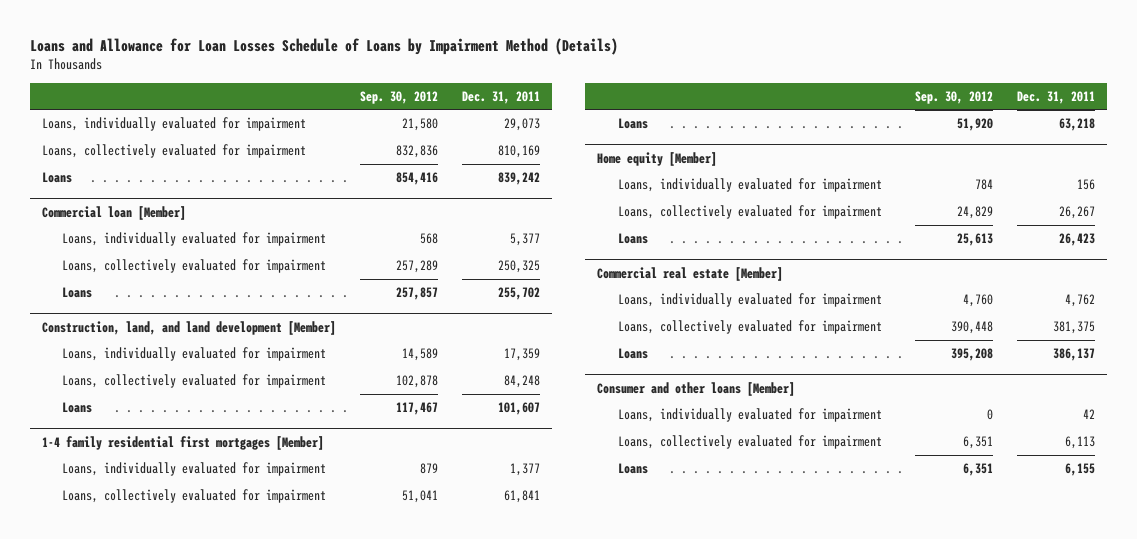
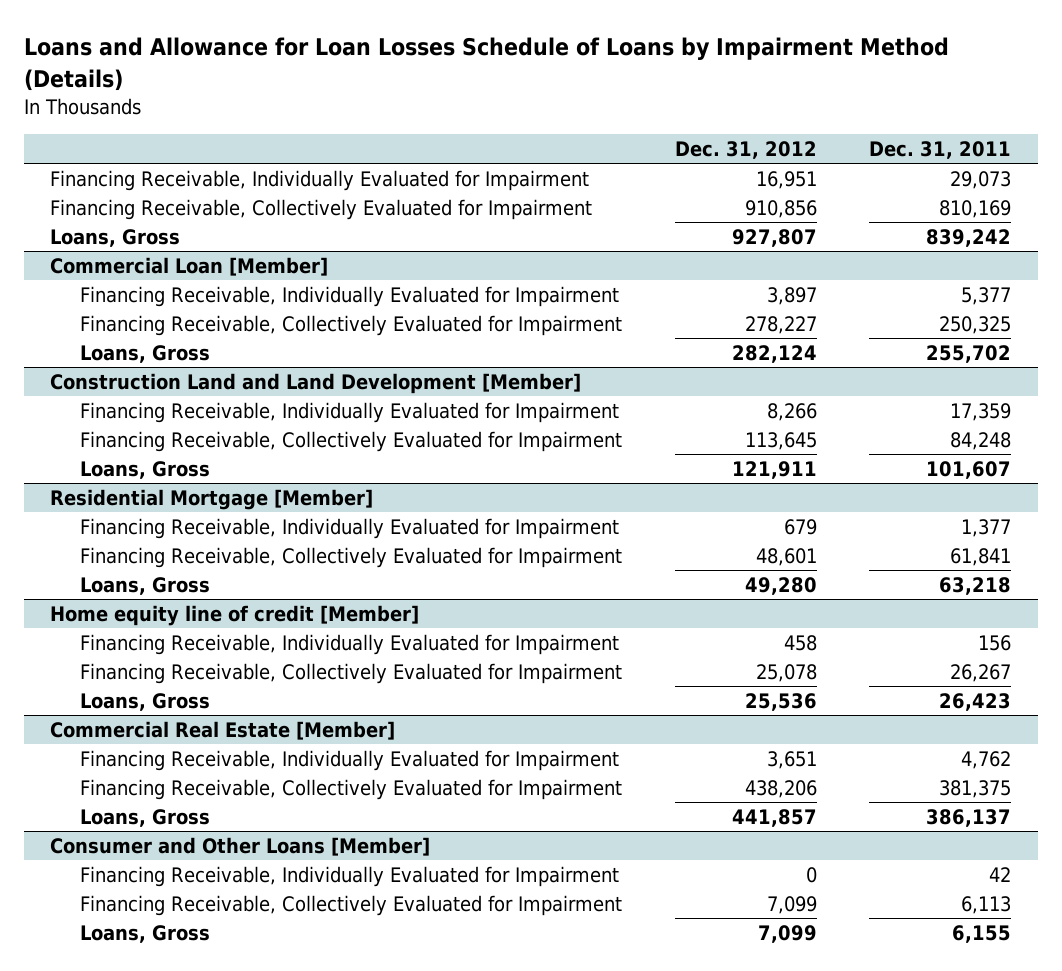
- | Sep. 30, 2012 | Dec. 31, 2011
+ | Dec. 31, 2012 | Dec. 31, 2011
- Loans, individually evaluated for impairment | 21,580 | 29,073
- Loans, collectively evaluated for impairment | 832,836 | 810,169
- Loans | 854,416 | 839,242
- Commercial loan [Member]
- Loans, individually evaluated for impairment | 568 | 5,377
- Loans, collectively evaluated for impairment | 257,289 | 250,325
- Loans | 257,857 | 255,702
- Construction, land, and land development [Member]
- Loans, individually evaluated for impairment | 14,589 | 17,359
- Loans, collectively evaluated for impairment | 102,878 | 84,248
- Loans | 117,467 | 101,607
- 1-4 family residential first mortgages [Member]
- Loans, individually evaluated for impairment | 879 | 1,377
- Loans, collectively evaluated for impairment | 51,041 | 61,841
- Loans | 51,920 | 63,218
- Home equity [Member]
- Loans, individually evaluated for impairment | 784 | 156
- Loans, collectively evaluated for impairment | 24,829 | 26,267
- Loans | 25,613 | 26,423
- Commercial real estate [Member]
- Loans, individually evaluated for impairment | 4,760 | 4,762
- Loans, collectively evaluated for impairment | 390,448 | 381,375
- Loans | 395,208 | 386,137
- Consumer and other loans [Member]
- Loans, individually evaluated for impairment | 0 | 42
- Loans, collectively evaluated for impairment | 6,351 | 6,113
- Loans | 6,351 | 6,155
+ Financing Receivable, Individually Evaluated for Impairment | 16,951 | 29,073
+ Financing Receivable, Collectively Evaluated for Impairment | 910,856 | 810,169
+ Loans, Gross | 927,807 | 839,242
+ Commercial Loan [Member]
+ Financing Receivable, Individually Evaluated for Impairment | 3,897 | 5,377
+ Financing Receivable, Collectively Evaluated for Impairment | 278,227 | 250,325
+ Loans, Gross | 282,124 | 255,702
+ Construction Land and Land Development [Member]
+ Financing Receivable, Individually Evaluated for Impairment | 8,266 | 17,359
+ Financing Receivable, Collectively Evaluated for Impairment | 113,645 | 84,248
+ Loans, Gross | 121,911 | 101,607
+ Residential Mortgage [Member]
+ Financing Receivable, Individually Evaluated for Impairment | 679 | 1,377
+ Financing Receivable, Collectively Evaluated for Impairment | 48,601 | 61,841
+ Loans, Gross | 49,280 | 63,218
+ Home equity line of credit [Member]
+ Financing Receivable, Individually Evaluated for Impairment | 458 | 156
+ Financing Receivable, Collectively Evaluated for Impairment | 25,078 | 26,267
+ Loans, Gross | 25,536 | 26,423
+ Commercial Real Estate [Member]
+ Financing Receivable, Individually Evaluated for Impairment | 3,651 | 4,762
+ Financing Receivable, Collectively Evaluated for Impairment | 438,206 | 381,375
+ Loans, Gross | 441,857 | 386,137
+ Consumer and Other Loans [Member]
+ Financing Receivable, Individually Evaluated for Impairment | 0 | 42
+ Financing Receivable, Collectively Evaluated for Impairment | 7,099 | 6,113
+ Loans, Gross | 7,099 | 6,155

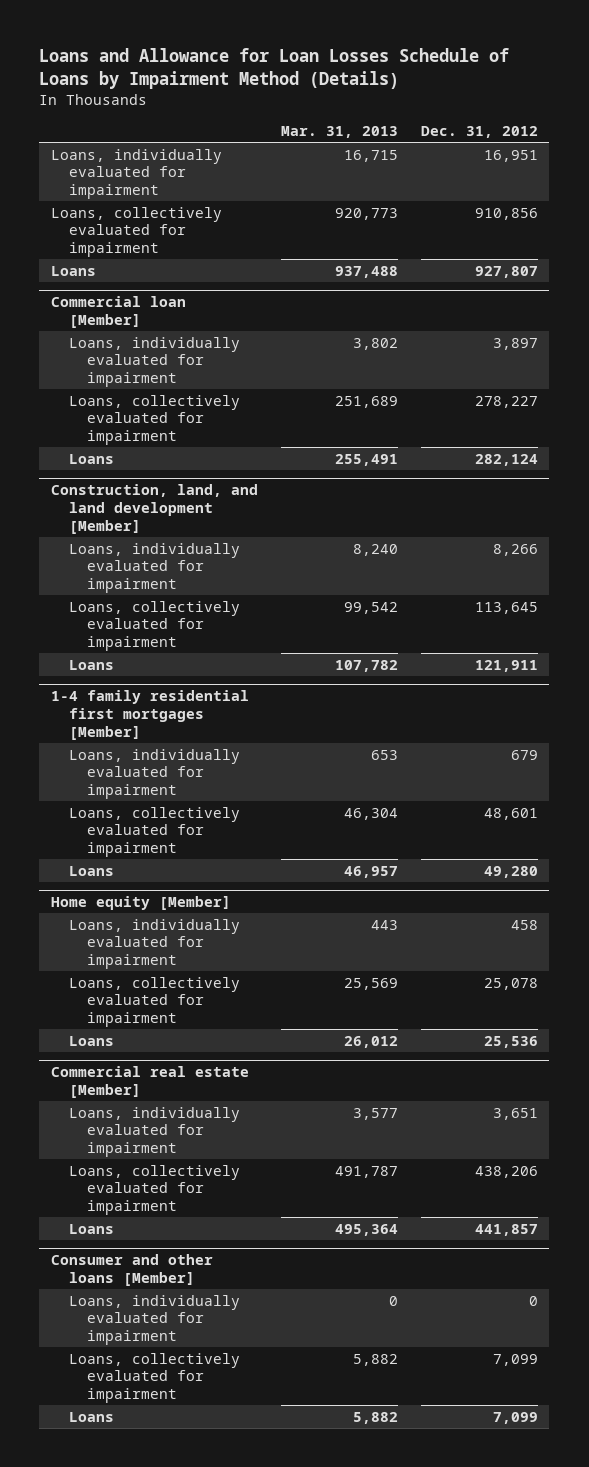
- | Dec. 31, 2012 | Dec. 31, 2011
+ | Mar. 31, 2013 | Dec. 31, 2012
- Financing Receivable, Individually Evaluated for Impairment | 16,951 | 29,073
- Financing Receivable, Collectively Evaluated for Impairment | 910,856 | 810,169
- Loans, Gross | 927,807 | 839,242
- Commercial Loan [Member]
- Financing Receivable, Individually Evaluated for Impairment | 3,897 | 5,377
- Financing Receivable, Collectively Evaluated for Impairment | 278,227 | 250,325
- Loans, Gross | 282,124 | 255,702
- Construction Land and Land Development [Member]
- Financing Receivable, Individually Evaluated for Impairment | 8,266 | 17,359
- Financing Receivable, Collectively Evaluated for Impairment | 113,645 | 84,248
- Loans, Gross | 121,911 | 101,607
- Residential Mortgage [Member]
- Financing Receivable, Individually Evaluated for Impairment | 679 | 1,377
- Financing Receivable, Collectively Evaluated for Impairment | 48,601 | 61,841
- Loans, Gross | 49,280 | 63,218
- Home equity line of credit [Member]
- Financing Receivable, Individually Evaluated for Impairment | 458 | 156
- Financing Receivable, Collectively Evaluated for Impairment | 25,078 | 26,267
- Loans, Gross | 25,536 | 26,423
- Commercial Real Estate [Member]
- Financing Receivable, Individually Evaluated for Impairment | 3,651 | 4,762
- Financing Receivable, Collectively Evaluated for Impairment | 438,206 | 381,375
- Loans, Gross | 441,857 | 386,137
- Consumer and Other Loans [Member]
- Financing Receivable, Individually Evaluated for Impairment | 0 | 42
- Financing Receivable, Collectively Evaluated for Impairment | 7,099 | 6,113
- Loans, Gross | 7,099 | 6,155
+ Loans, individually evaluated for impairment | 16,715 | 16,951
+ Loans, collectively evaluated for impairment | 920,773 | 910,856
+ Loans | 937,488 | 927,807
+ Commercial loan [Member]
+ Loans, individually evaluated for impairment | 3,802 | 3,897
+ Loans, collectively evaluated for impairment | 251,689 | 278,227
+ Loans | 255,491 | 282,124
+ Construction, land, and land development [Member]
+ Loans, individually evaluated for impairment | 8,240 | 8,266
+ Loans, collectively evaluated for impairment | 99,542 | 113,645
+ Loans | 107,782 | 121,911
+ 1-4 family residential first mortgages [Member]
+ Loans, individually evaluated for impairment | 653 | 679
+ Loans, collectively evaluated for impairment | 46,304 | 48,601
+ Loans | 46,957 | 49,280
+ Home equity [Member]
+ Loans, individually evaluated for impairment | 443 | 458
+ Loans, collectively evaluated for impairment | 25,569 | 25,078
+ Loans | 26,012 | 25,536
+ Commercial real estate [Member]
+ Loans, individually evaluated for impairment | 3,577 | 3,651
+ Loans, collectively evaluated for impairment | 491,787 | 438,206
+ Loans | 495,364 | 441,857
+ Consumer and other loans [Member]
+ Loans, individually evaluated for impairment | 0 | 0
+ Loans, collectively evaluated for impairment | 5,882 | 7,099
+ Loans | 5,882 | 7,099

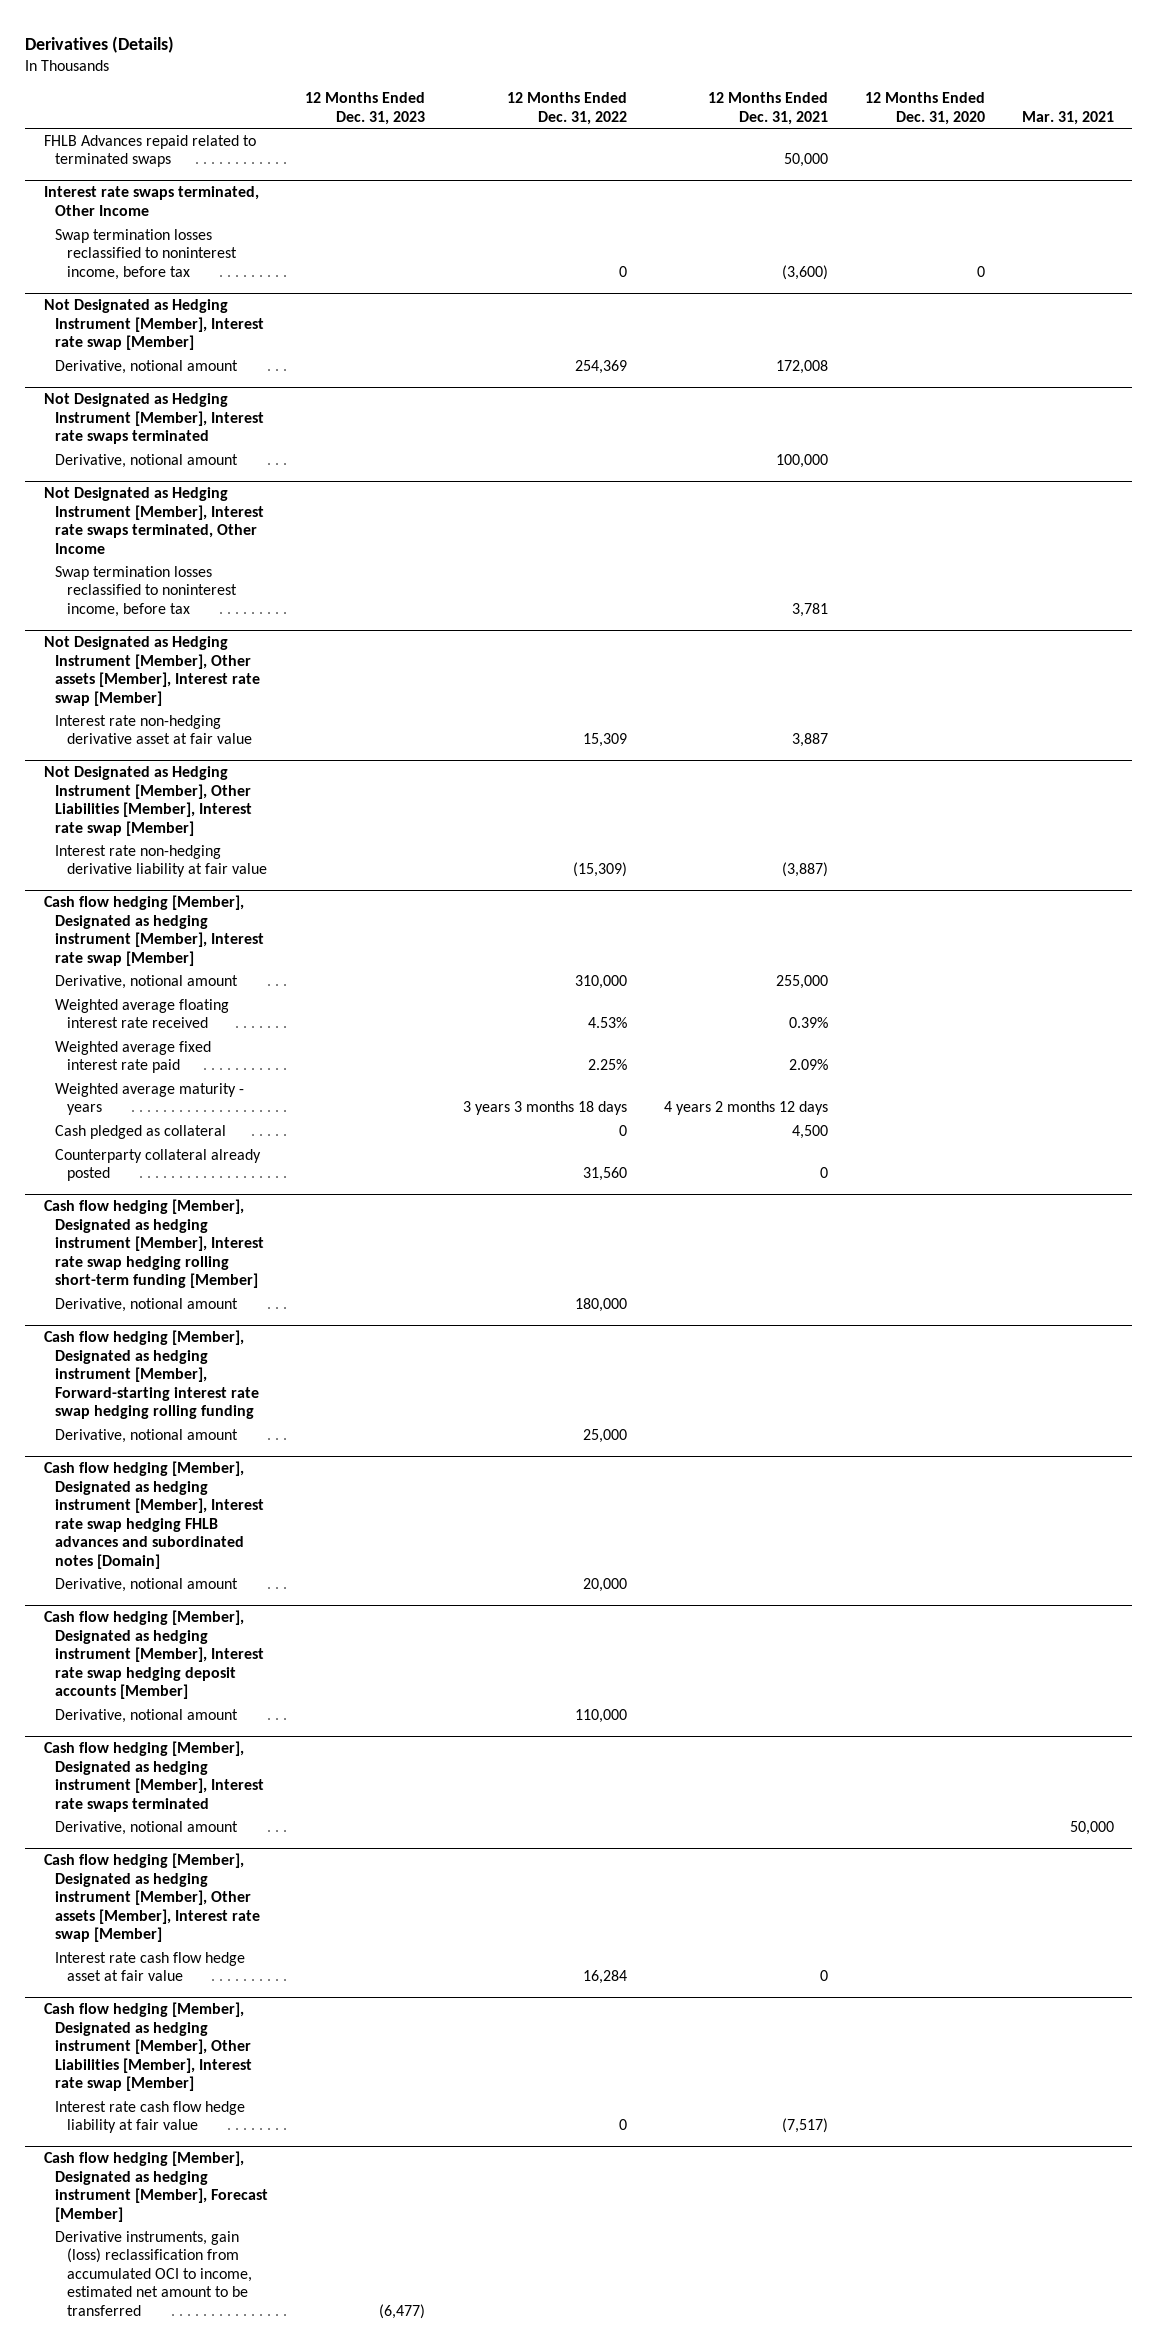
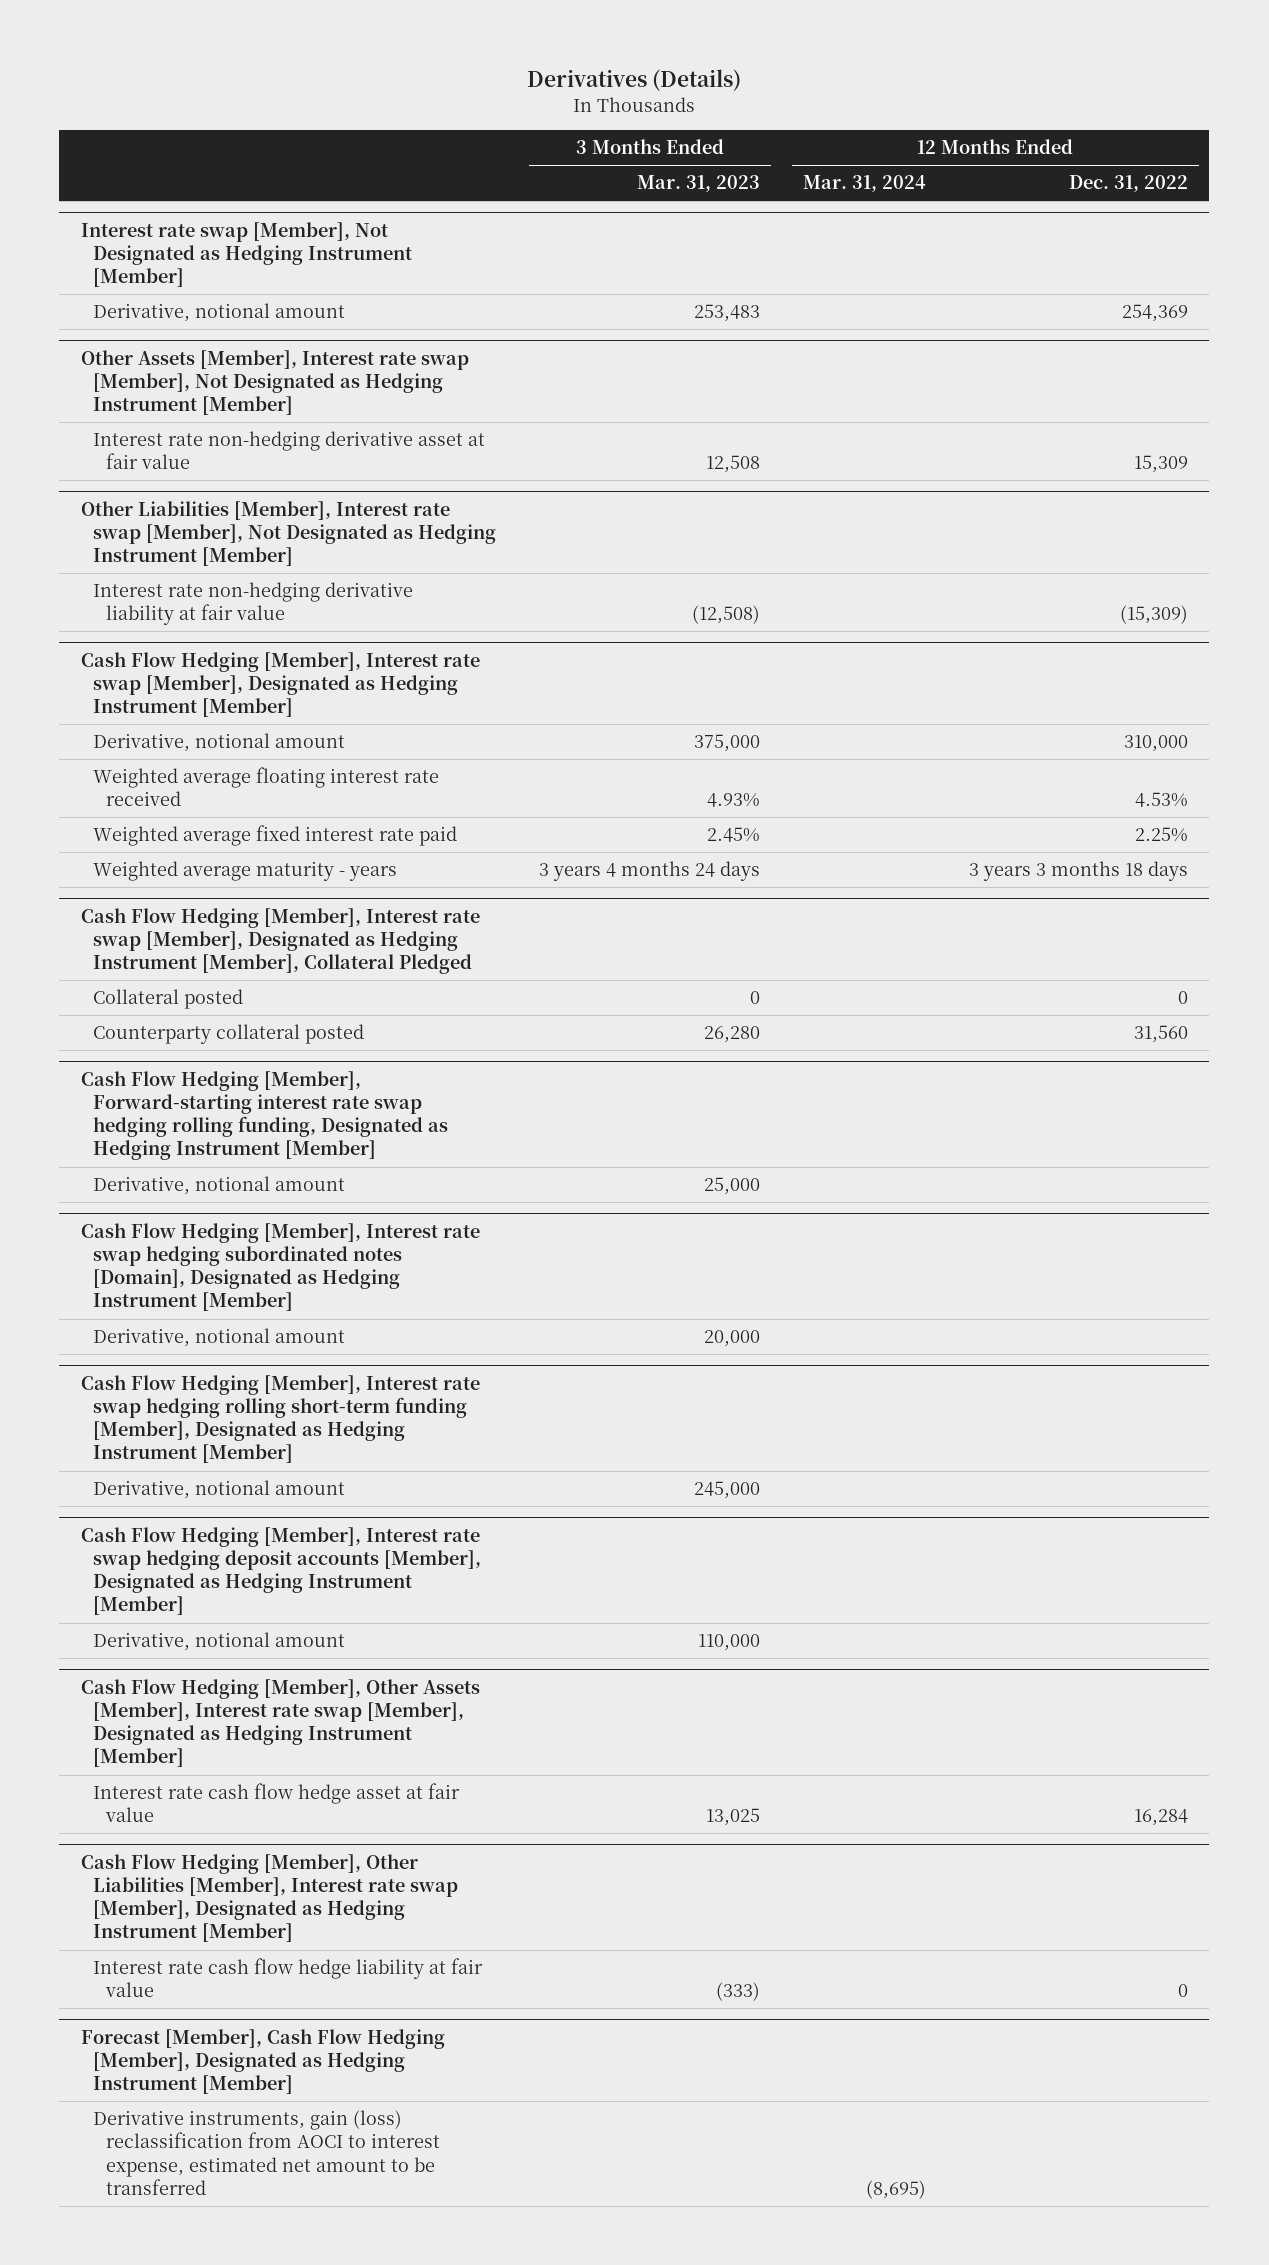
- | 12 Months Ended Dec. 31, 2023 | 12 Months Ended Dec. 31, 2022 | 12 Months Ended Dec. 31, 2021 | 12 Months Ended Dec. 31, 2020 | Mar. 31, 2021
+ | 3 Months Ended Mar. 31, 2023 | 12 Months Ended Mar. 31, 2024 | 12 Months Ended Dec. 31, 2022
- FHLB Advances repaid related to terminated swaps | | | 50,000 | |
- Interest rate swaps terminated, Other Income
- Swap termination losses reclassified to noninterest income, before tax | | 0 | (3,600) | 0 |
- Not Designated as Hedging Instrument [Member], Interest rate swap [Member]
+ Interest rate swap [Member], Not Designated as Hedging Instrument [Member]
- Not Designated as Hedging Instrument [Member], Interest rate swaps terminated
- Derivative, notional amount | | | 100,000 | |
- Not Designated as Hedging Instrument [Member], Interest rate swaps terminated, Other Income
- Swap termination losses reclassified to noninterest income, before tax | | | 3,781 | |
- Not Designated as Hedging Instrument [Member], Other assets [Member], Interest rate swap [Member]
+ Other Assets [Member], Interest rate swap [Member], Not Designated as Hedging Instrument [Member]
- Not Designated as Hedging Instrument [Member], Other Liabilities [Member], Interest rate swap [Member]
+ Other Liabilities [Member], Interest rate swap [Member], Not Designated as Hedging Instrument [Member]
- Cash flow hedging [Member], Designated as hedging instrument [Member], Interest rate swap [Member]
+ Cash Flow Hedging [Member], Interest rate swap [Member], Designated as Hedging Instrument [Member]
- Cash pledged as collateral | | 0 | 4,500 | |
- Counterparty collateral already posted | | 31,560 | 0 | |
- Cash flow hedging [Member], Designated as hedging instrument [Member], Interest rate swap hedging rolling short-term funding [Member]
- Derivative, notional amount | | 180,000 | | |
- Cash flow hedging [Member], Designated as hedging instrument [Member], Forward-starting interest rate swap hedging rolling funding
- Derivative, notional amount | | 25,000 | | |
- Cash flow hedging [Member], Designated as hedging instrument [Member], Interest rate swap hedging FHLB advances and subordinated notes [Domain]
- Derivative, notional amount | | 20,000 | | |
- Cash flow hedging [Member], Designated as hedging instrument [Member], Interest rate swap hedging deposit accounts [Member]
- Derivative, notional amount | | 110,000 | | |
- Cash flow hedging [Member], Designated as hedging instrument [Member], Interest rate swaps terminated
+ Cash Flow Hedging [Member], Interest rate swap [Member], Designated as Hedging Instrument [Member], Collateral Pledged
+ Collateral posted | 0 | | 0
+ Counterparty collateral posted | 26,280 | | 31,560
+ Cash Flow Hedging [Member], Forward-starting interest rate swap hedging rolling funding, Designated as Hedging Instrument [Member]
- Cash flow hedging [Member], Designated as hedging instrument [Member], Other assets [Member], Interest rate swap [Member]
+ Cash Flow Hedging [Member], Interest rate swap hedging subordinated notes [Domain], Designated as Hedging Instrument [Member]
+ Derivative, notional amount | 20,000 | |
+ Cash Flow Hedging [Member], Interest rate swap hedging rolling short-term funding [Member], Designated as Hedging Instrument [Member]
+ Derivative, notional amount | 245,000 | |
+ Cash Flow Hedging [Member], Interest rate swap hedging deposit accounts [Member], Designated as Hedging Instrument [Member]
+ Derivative, notional amount | 110,000 | |
+ Cash Flow Hedging [Member], Other Assets [Member], Interest rate swap [Member], Designated as Hedging Instrument [Member]
- Cash flow hedging [Member], Designated as hedging instrument [Member], Other Liabilities [Member], Interest rate swap [Member]
+ Cash Flow Hedging [Member], Other Liabilities [Member], Interest rate swap [Member], Designated as Hedging Instrument [Member]
- Cash flow hedging [Member], Designated as hedging instrument [Member], Forecast [Member]
- Derivative instruments, gain (loss) reclassification from accumulated OCI to income, estimated net amount to be transferred | (6,477) | | | |
+ Forecast [Member], Cash Flow Hedging [Member], Designated as Hedging Instrument [Member]
+ Derivative instruments, gain (loss) reclassification from AOCI to interest expense, estimated net amount to be transferred | | (8,695) |

